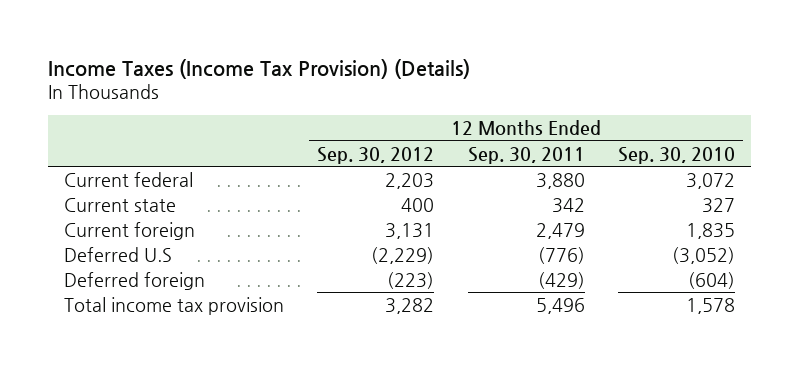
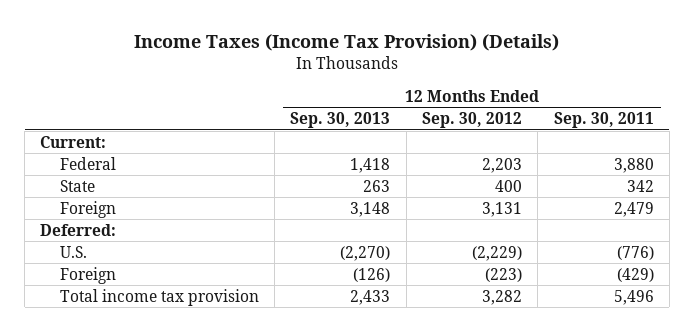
- | 12 Months Ended Sep. 30, 2012 | 12 Months Ended Sep. 30, 2011 | 12 Months Ended Sep. 30, 2010
+ | 12 Months Ended Sep. 30, 2013 | 12 Months Ended Sep. 30, 2012 | 12 Months Ended Sep. 30, 2011
- Current federal | 2,203 | 3,880 | 3,072
- Current state | 400 | 342 | 327
- Current foreign | 3,131 | 2,479 | 1,835
- Deferred U.S | (2,229) | (776) | (3,052)
- Deferred foreign | (223) | (429) | (604)
+ Current:
+ Federal | 1,418 | 2,203 | 3,880
+ State | 263 | 400 | 342
+ Foreign | 3,148 | 3,131 | 2,479
+ Deferred:
+ U.S. | (2,270) | (2,229) | (776)
+ Foreign | (126) | (223) | (429)

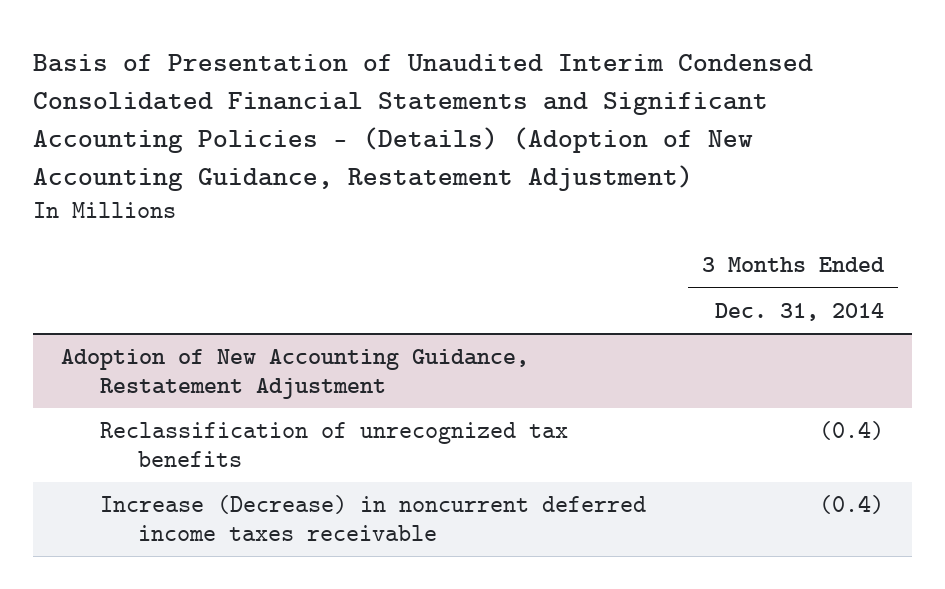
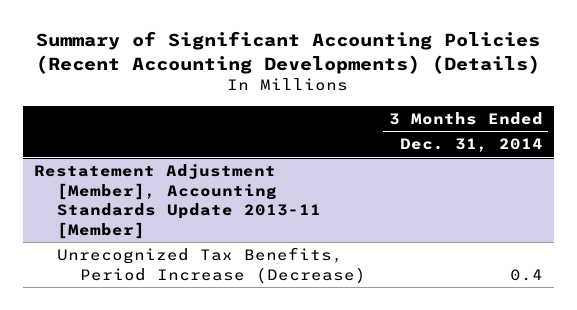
- Basis of Presentation of Unaudited Interim Condensed Consolidated Financial Statements and Significant Accounting Policies - (Details) (Adoption of New Accounting Guidance, Restatement Adjustment)
+ Summary of Significant Accounting Policies (Recent Accounting Developments) (Details)
- Adoption of New Accounting Guidance, Restatement Adjustment
- Reclassification of unrecognized tax benefits | (0.4)
- Increase (Decrease) in noncurrent deferred income taxes receivable | (0.4)
+ Restatement Adjustment [Member], Accounting Standards Update 2013-11 [Member]
+ Unrecognized Tax Benefits, Period Increase (Decrease) | 0.4

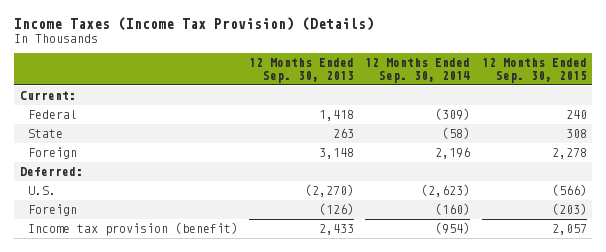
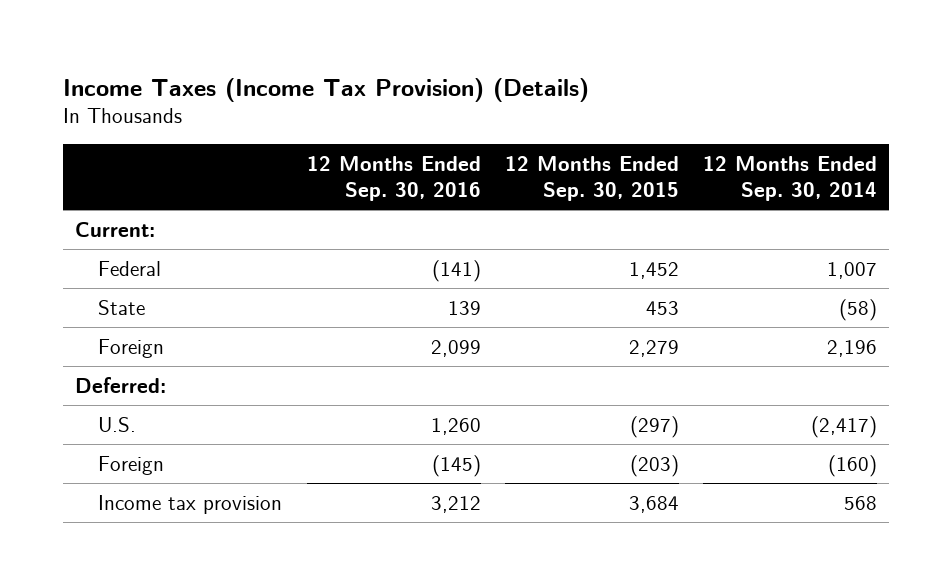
- | 12 Months Ended Sep. 30, 2013 | 12 Months Ended Sep. 30, 2014 | 12 Months Ended Sep. 30, 2015
+ | 12 Months Ended Sep. 30, 2016 | 12 Months Ended Sep. 30, 2015 | 12 Months Ended Sep. 30, 2014
- Federal | 1,418 | (309) | 240
- State | 263 | (58) | 308
- Foreign | 3,148 | 2,196 | 2,278
+ Federal | (141) | 1,452 | 1,007
+ State | 139 | 453 | (58)
+ Foreign | 2,099 | 2,279 | 2,196
- U.S. | (2,270) | (2,623) | (566)
+ U.S. | 1,260 | (297) | (2,417)
- Income tax provision (benefit) | 2,433 | (954) | 2,057
+ Income tax provision | 3,212 | 3,684 | 568

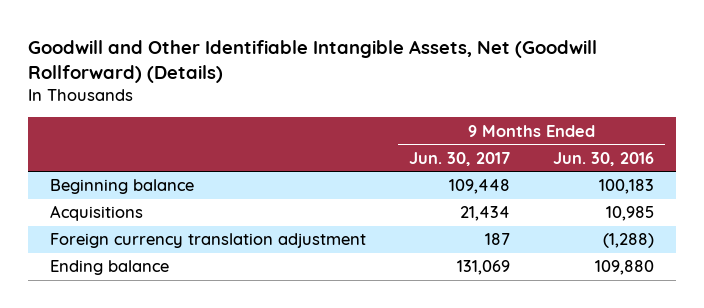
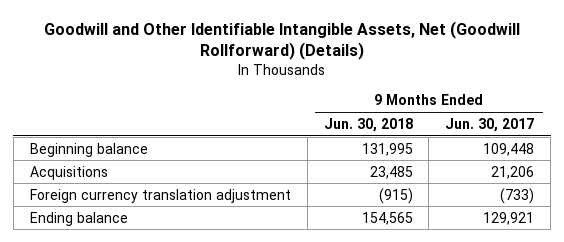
- | 9 Months Ended Jun. 30, 2017 | 9 Months Ended Jun. 30, 2016
+ | 9 Months Ended Jun. 30, 2018 | 9 Months Ended Jun. 30, 2017
- Acquisitions | 21,434 | 10,985
- Foreign currency translation adjustment | 187 | (1,288)
- Ending balance | 131,069 | 109,880
+ Acquisitions | 23,485 | 21,206
+ Foreign currency translation adjustment | (915) | (733)
+ Ending balance | 154,565 | 129,921

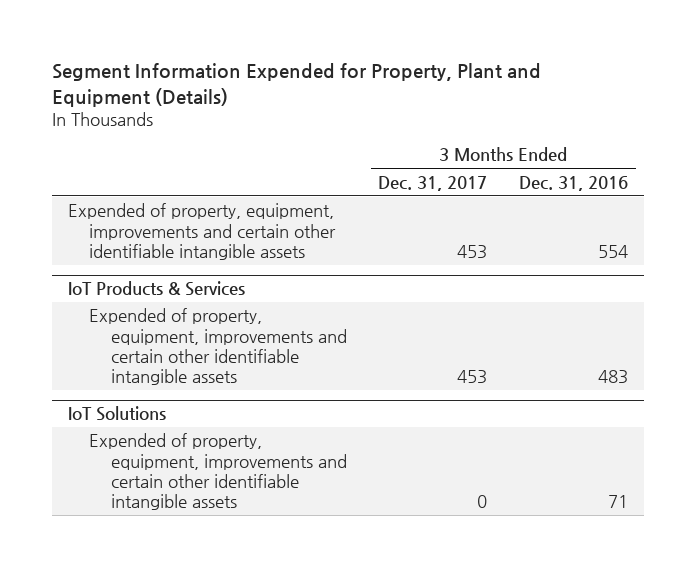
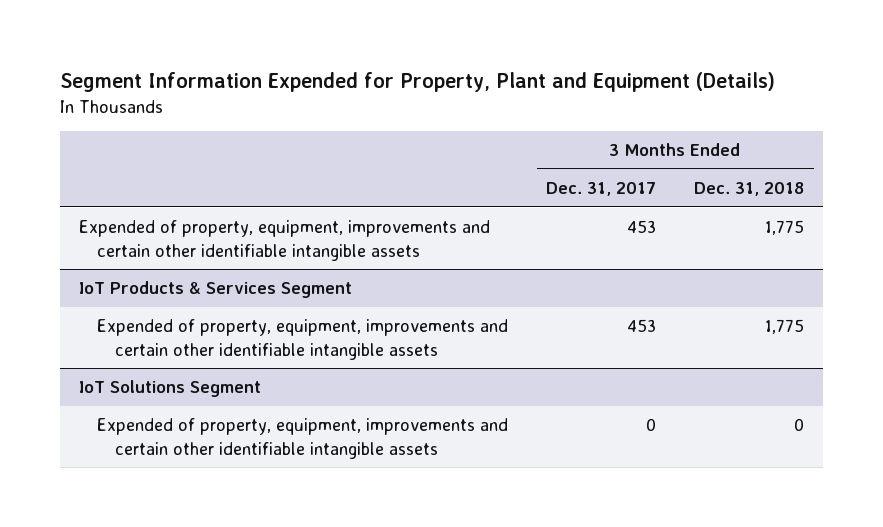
- | 3 Months Ended Dec. 31, 2017 | 3 Months Ended Dec. 31, 2016
+ | 3 Months Ended Dec. 31, 2017 | 3 Months Ended Dec. 31, 2018
- IoT Products & Services
+ IoT Products & Services Segment
- IoT Solutions
+ IoT Solutions Segment

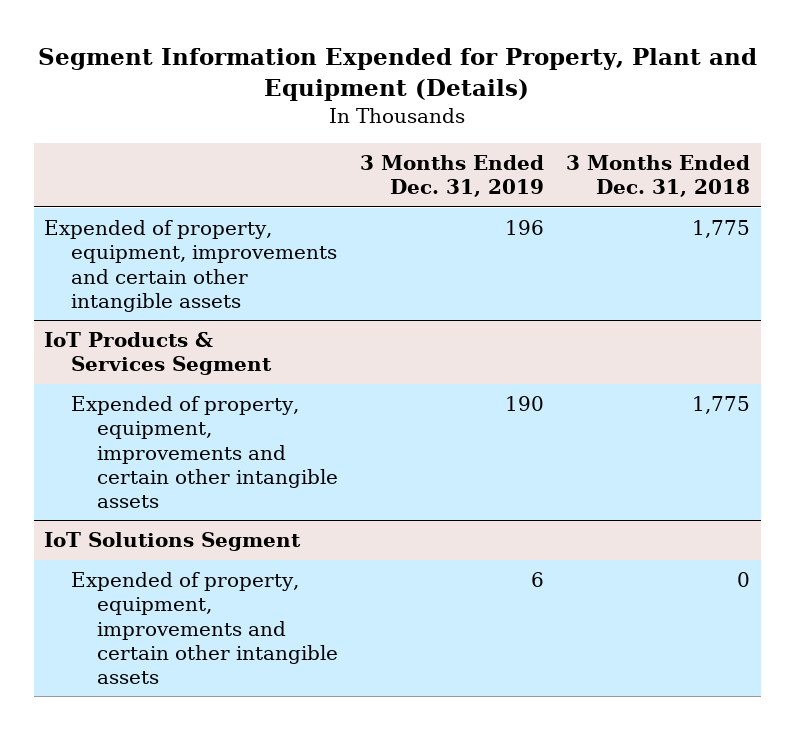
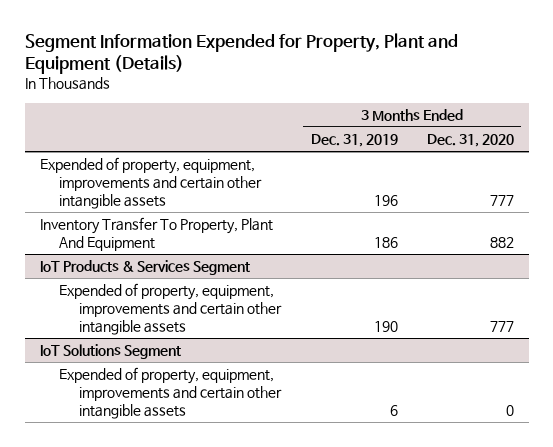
- | 3 Months Ended Dec. 31, 2019 | 3 Months Ended Dec. 31, 2018
+ | 3 Months Ended Dec. 31, 2019 | 3 Months Ended Dec. 31, 2020
+ Inventory Transfer To Property, Plant And Equipment | 186 | 882

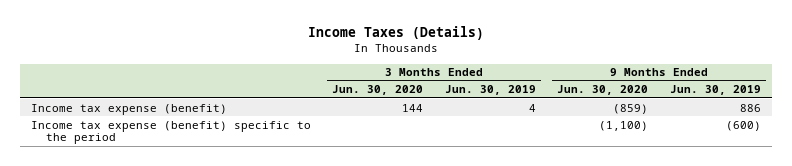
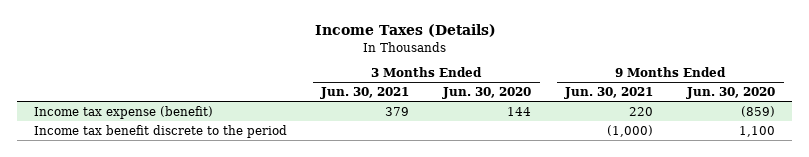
- | 3 Months Ended Jun. 30, 2020 | 3 Months Ended Jun. 30, 2019 | 9 Months Ended Jun. 30, 2020 | 9 Months Ended Jun. 30, 2019
+ | 3 Months Ended Jun. 30, 2021 | 3 Months Ended Jun. 30, 2020 | 9 Months Ended Jun. 30, 2021 | 9 Months Ended Jun. 30, 2020
- Income tax expense (benefit) specific to the period | | | (1,100) | (600)
+ Income tax benefit discrete to the period | | | (1,000) | 1,100

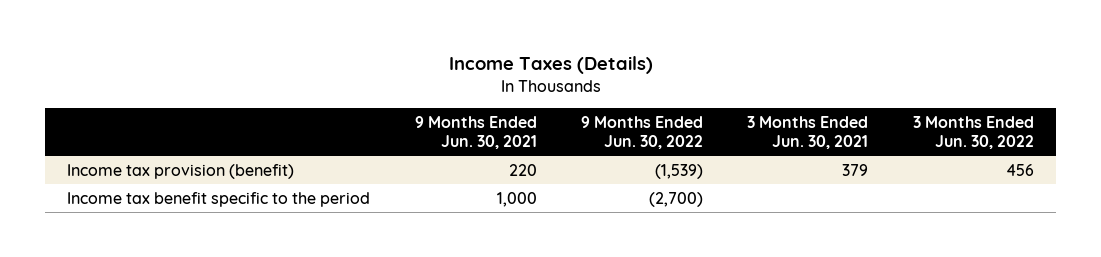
- | 3 Months Ended Jun. 30, 2021 | 3 Months Ended Jun. 30, 2020 | 9 Months Ended Jun. 30, 2021 | 9 Months Ended Jun. 30, 2020
+ | 9 Months Ended Jun. 30, 2021 | 9 Months Ended Jun. 30, 2022 | 3 Months Ended Jun. 30, 2021 | 3 Months Ended Jun. 30, 2022
- Income tax expense (benefit) | 379 | 144 | 220 | (859)
- Income tax benefit discrete to the period | | | (1,000) | 1,100
+ Income tax provision (benefit) | 220 | (1,539) | 379 | 456
+ Income tax benefit specific to the period | 1,000 | (2,700) | |

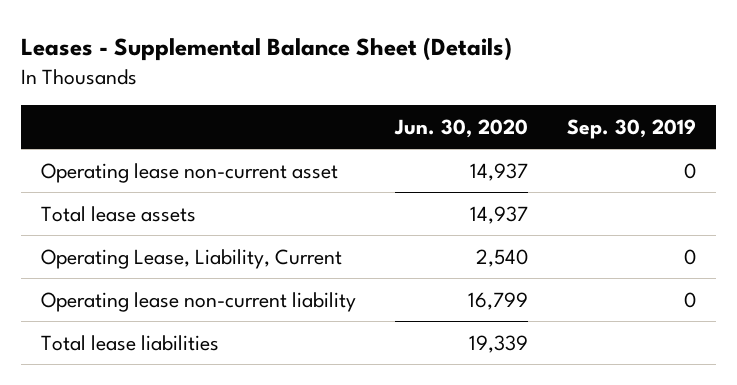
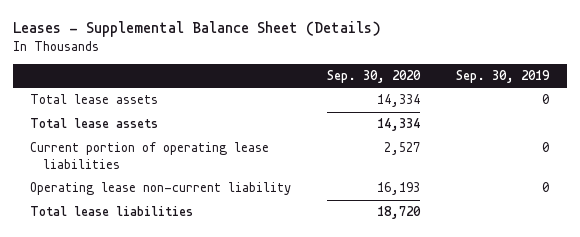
- | Jun. 30, 2020 | Sep. 30, 2019
+ | Sep. 30, 2020 | Sep. 30, 2019
- Operating lease non-current asset | 14,937 | 0
+ Total lease assets | 14,334 | 0
- Operating Lease, Liability, Current | 2,540 | 0
+ Current portion of operating lease liabilities | 2,527 | 0

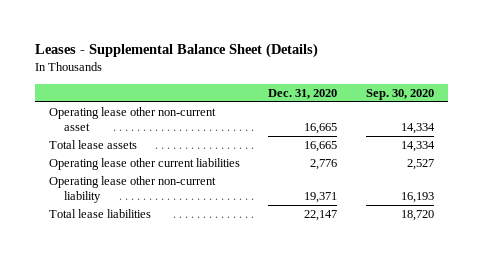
- | Sep. 30, 2020 | Sep. 30, 2019
+ | Dec. 31, 2020 | Sep. 30, 2020
- Total lease assets | 14,334 | 0
+ Operating lease other non-current asset | 16,665 | 14,334
- Current portion of operating lease liabilities | 2,527 | 0
- Operating lease non-current liability | 16,193 | 0
+ Operating lease other current liabilities | 2,776 | 2,527
+ Operating lease other non-current liability | 19,371 | 16,193

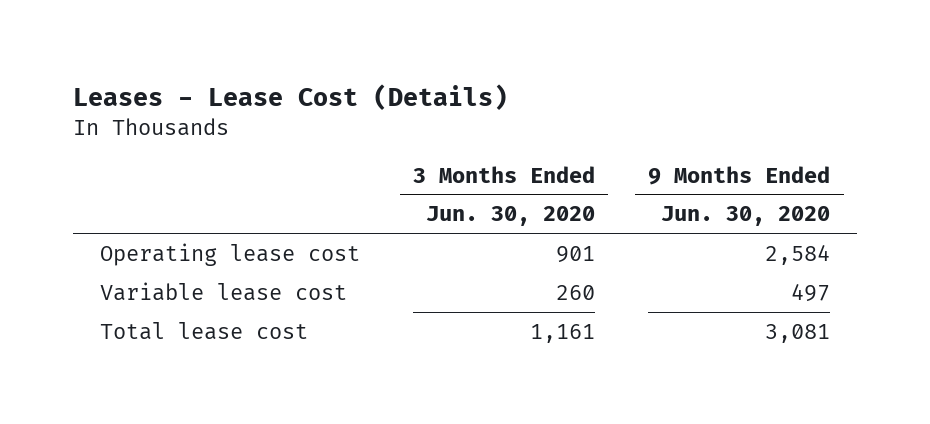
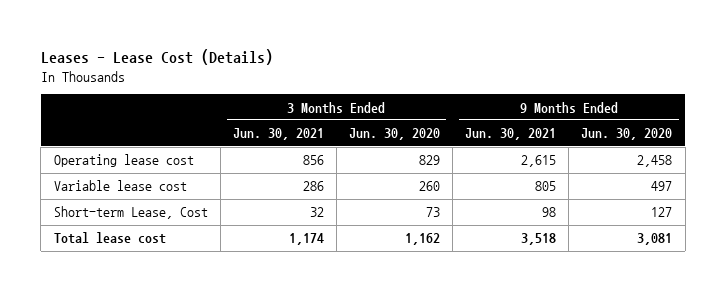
- | 3 Months Ended Jun. 30, 2020 | 9 Months Ended Jun. 30, 2020
+ | 3 Months Ended Jun. 30, 2021 | 3 Months Ended Jun. 30, 2020 | 9 Months Ended Jun. 30, 2021 | 9 Months Ended Jun. 30, 2020
- Operating lease cost | 901 | 2,584
+ Operating lease cost | 856 | 829 | 2,615 | 2,458
- Total lease cost | 1,161 | 3,081
+ Short-term Lease, Cost | 32 | 73 | 98 | 127
+ Total lease cost | 1,174 | 1,162 | 3,518 | 3,081

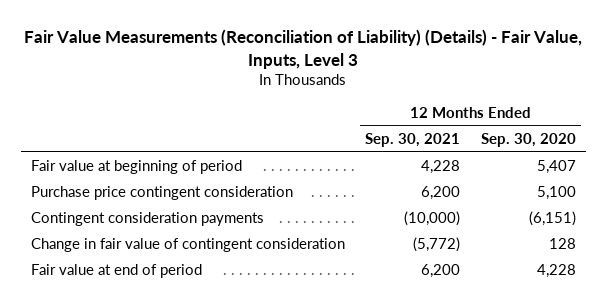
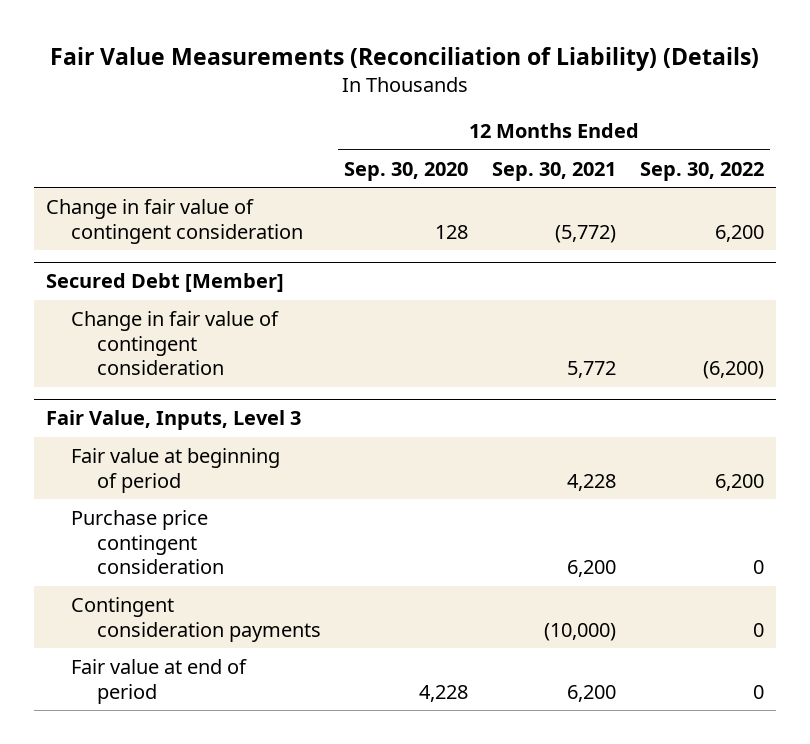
- Fair Value Measurements (Reconciliation of Liability) (Details) - Fair Value, Inputs, Level 3
+ Fair Value Measurements (Reconciliation of Liability) (Details)
- | 12 Months Ended Sep. 30, 2021 | 12 Months Ended Sep. 30, 2020
+ | 12 Months Ended Sep. 30, 2020 | 12 Months Ended Sep. 30, 2021 | 12 Months Ended Sep. 30, 2022
- Fair value at beginning of period | 4,228 | 5,407
- Purchase price contingent consideration | 6,200 | 5,100
- Contingent consideration payments | (10,000) | (6,151)
+ Secured Debt [Member]
+ Change in fair value of contingent consideration | | 5,772 | (6,200)
+ Fair Value, Inputs, Level 3
+ Fair value at beginning of period | | 4,228 | 6,200
+ Purchase price contingent consideration | | 6,200 | 0
+ Contingent consideration payments | | (10,000) | 0

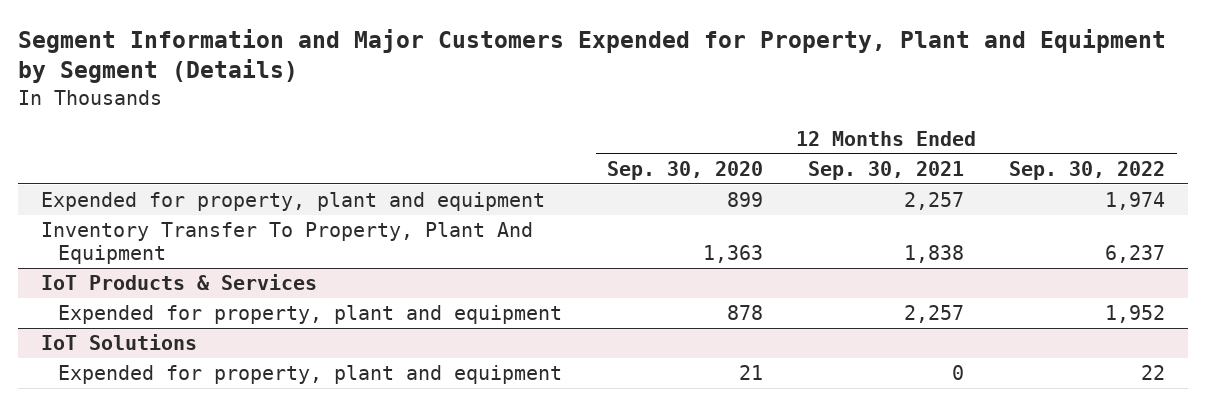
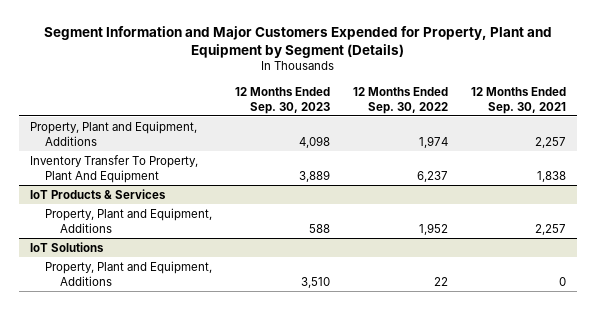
- | 12 Months Ended Sep. 30, 2020 | 12 Months Ended Sep. 30, 2021 | 12 Months Ended Sep. 30, 2022
+ | 12 Months Ended Sep. 30, 2023 | 12 Months Ended Sep. 30, 2022 | 12 Months Ended Sep. 30, 2021
- Expended for property, plant and equipment | 899 | 2,257 | 1,974
+ Property, Plant and Equipment, Additions | 4,098 | 1,974 | 2,257
@ IoT Products & Services
- Expended for property, plant and equipment | 878 | 2,257 | 1,952
+ Property, Plant and Equipment, Additions | 588 | 1,952 | 2,257
@ IoT Solutions
- Expended for property, plant and equipment | 21 | 0 | 22
+ Property, Plant and Equipment, Additions | 3,510 | 22 | 0

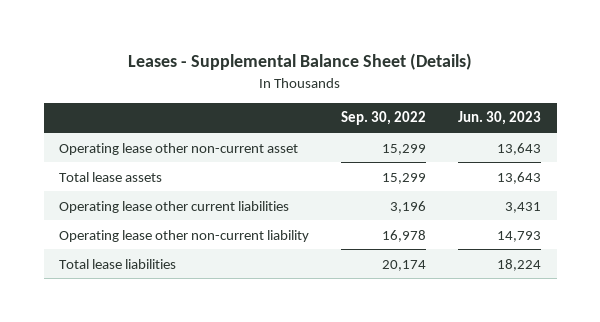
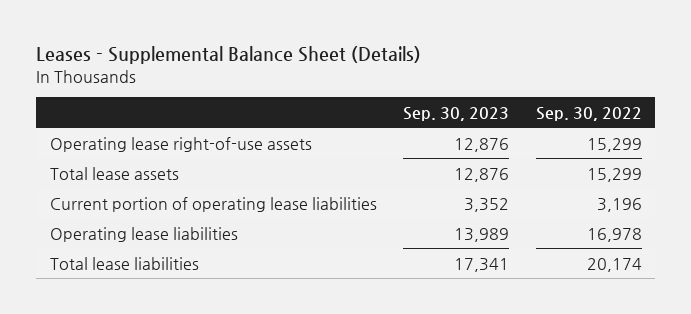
- | Sep. 30, 2022 | Jun. 30, 2023
+ | Sep. 30, 2023 | Sep. 30, 2022
- Operating lease other non-current asset | 15,299 | 13,643
+ Operating lease right-of-use assets | 12,876 | 15,299
- Operating lease other current liabilities | 3,196 | 3,431
- Operating lease other non-current liability | 16,978 | 14,793
+ Current portion of operating lease liabilities | 3,352 | 3,196
+ Operating lease liabilities | 13,989 | 16,978

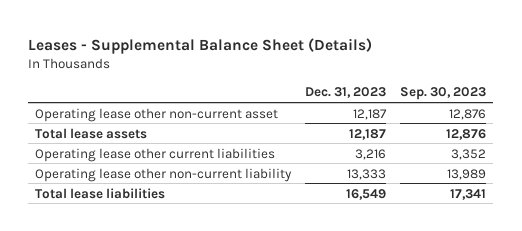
- | Sep. 30, 2023 | Sep. 30, 2022
+ | Dec. 31, 2023 | Sep. 30, 2023
- Operating lease right-of-use assets | 12,876 | 15,299
+ Operating lease other non-current asset | 12,187 | 12,876
- Current portion of operating lease liabilities | 3,352 | 3,196
- Operating lease liabilities | 13,989 | 16,978
+ Operating lease other current liabilities | 3,216 | 3,352
+ Operating lease other non-current liability | 13,333 | 13,989

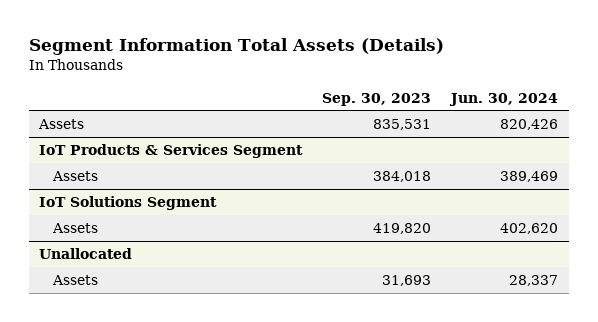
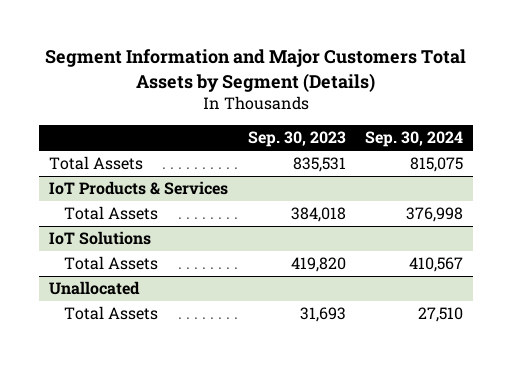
- Segment Information Total Assets (Details)
+ Segment Information and Major Customers Total Assets by Segment (Details)
- | Sep. 30, 2023 | Jun. 30, 2024
+ | Sep. 30, 2023 | Sep. 30, 2024
- Assets | 835,531 | 820,426
- IoT Products & Services Segment
- Assets | 384,018 | 389,469
- IoT Solutions Segment
- Assets | 419,820 | 402,620
+ Total Assets | 835,531 | 815,075
+ IoT Products & Services
+ Total Assets | 384,018 | 376,998
+ IoT Solutions
+ Total Assets | 419,820 | 410,567
@ Unallocated
- Assets | 31,693 | 28,337
+ Total Assets | 31,693 | 27,510

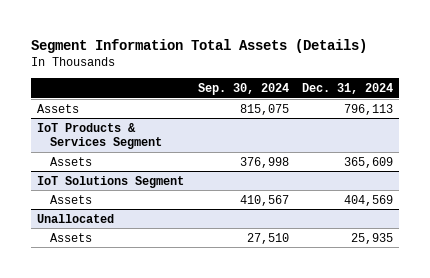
- Segment Information and Major Customers Total Assets by Segment (Details)
+ Segment Information Total Assets (Details)
- | Sep. 30, 2023 | Sep. 30, 2024
+ | Sep. 30, 2024 | Dec. 31, 2024
- Total Assets | 835,531 | 815,075
- IoT Products & Services
- Total Assets | 384,018 | 376,998
- IoT Solutions
- Total Assets | 419,820 | 410,567
+ Assets | 815,075 | 796,113
+ IoT Products & Services Segment
+ Assets | 376,998 | 365,609
+ IoT Solutions Segment
+ Assets | 410,567 | 404,569
@ Unallocated
- Total Assets | 31,693 | 27,510
+ Assets | 27,510 | 25,935

